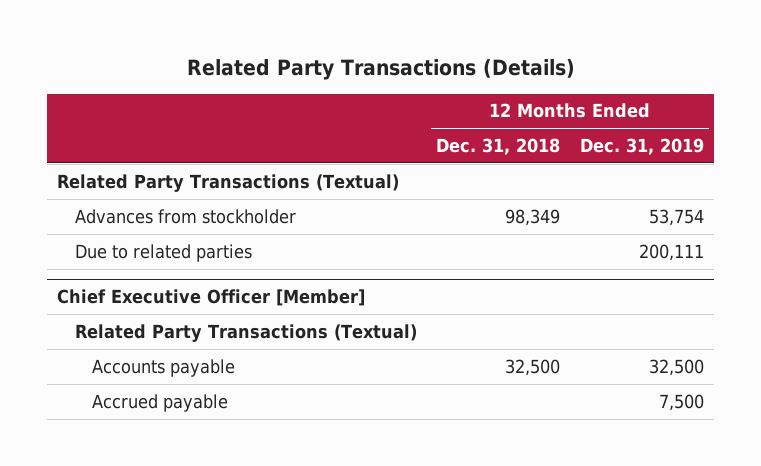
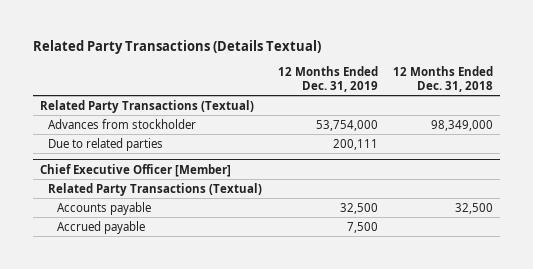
- Related Party Transactions (Details)
+ Related Party Transactions (Details Textual)
- | 12 Months Ended Dec. 31, 2018 | 12 Months Ended Dec. 31, 2019
+ | 12 Months Ended Dec. 31, 2019 | 12 Months Ended Dec. 31, 2018
- Advances from stockholder | 98,349 | 53,754
+ Advances from stockholder | 53,754,000 | 98,349,000

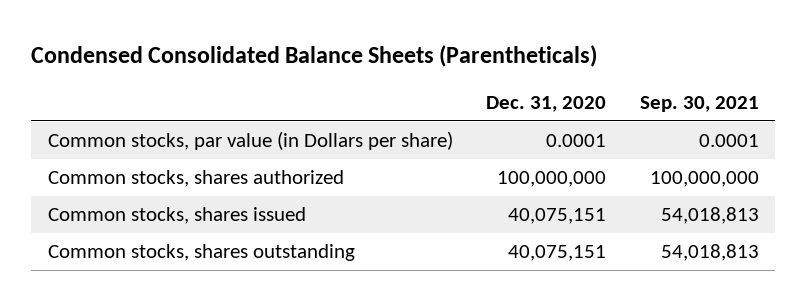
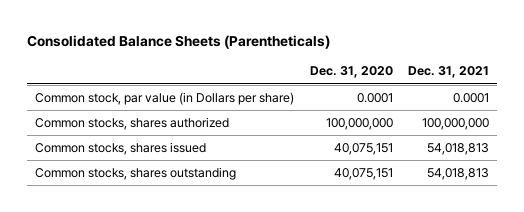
- Condensed Consolidated Balance Sheets (Parentheticals)
+ Consolidated Balance Sheets (Parentheticals)
- | Dec. 31, 2020 | Sep. 30, 2021
+ | Dec. 31, 2020 | Dec. 31, 2021
- Common stocks, par value (in Dollars per share) | 0.0001 | 0.0001
+ Common stock, par value (in Dollars per share) | 0.0001 | 0.0001

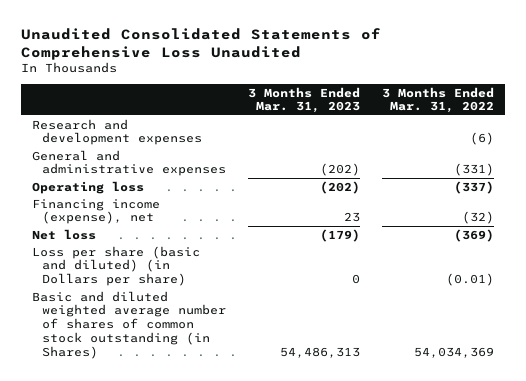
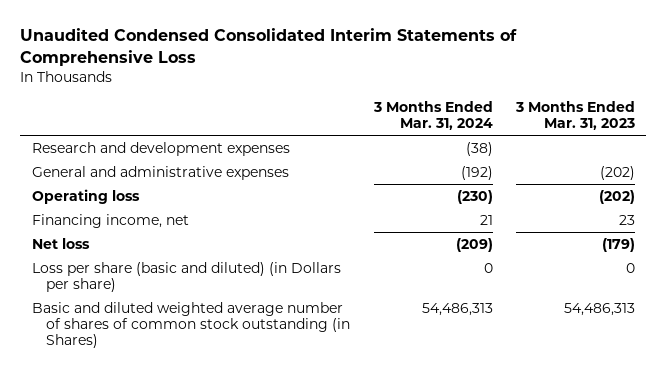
- Unaudited Consolidated Statements of Comprehensive Loss Unaudited
+ Unaudited Condensed Consolidated Interim Statements of Comprehensive Loss
- | 3 Months Ended Mar. 31, 2023 | 3 Months Ended Mar. 31, 2022
+ | 3 Months Ended Mar. 31, 2024 | 3 Months Ended Mar. 31, 2023
- Financing income (expense), net | 23 | (32)
+ Financing income, net | 21 | 23

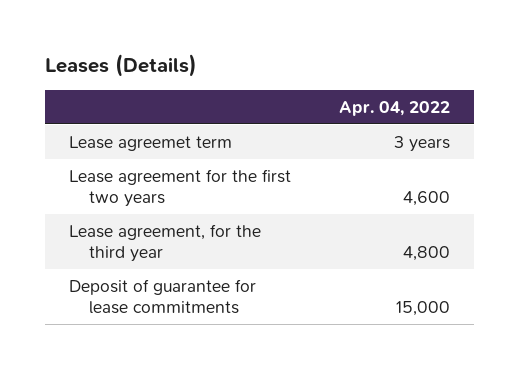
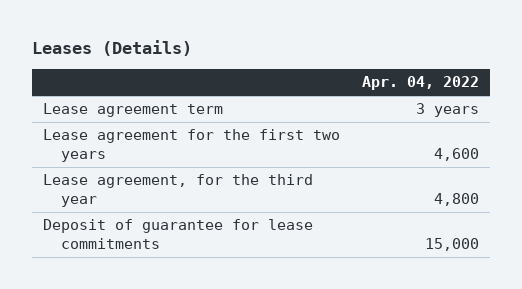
- Lease agreemet term | 3 years
+ Lease agreement term | 3 years

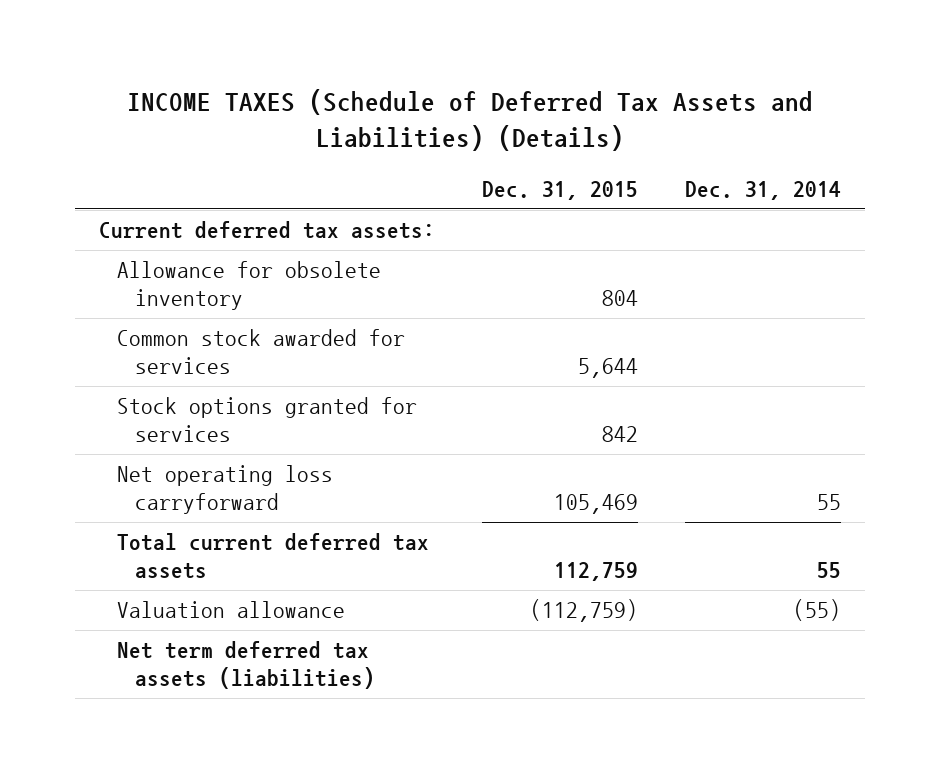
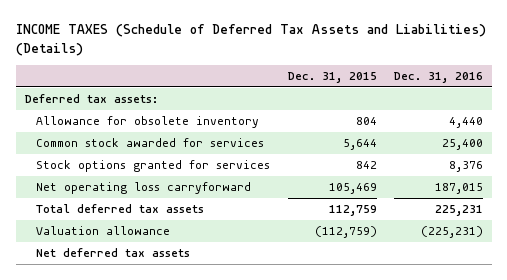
- | Dec. 31, 2015 | Dec. 31, 2014
+ | Dec. 31, 2015 | Dec. 31, 2016
- Current deferred tax assets:
+ Deferred tax assets:
- Total current deferred tax assets | 112,759 | 55
+ Total deferred tax assets | 112,759 | 225,231
- Net term deferred tax assets (liabilities)
+ Net deferred tax assets

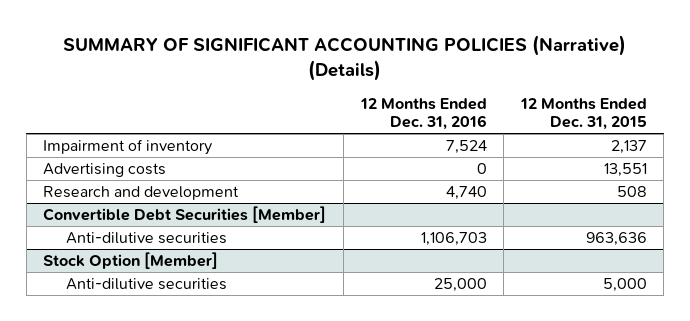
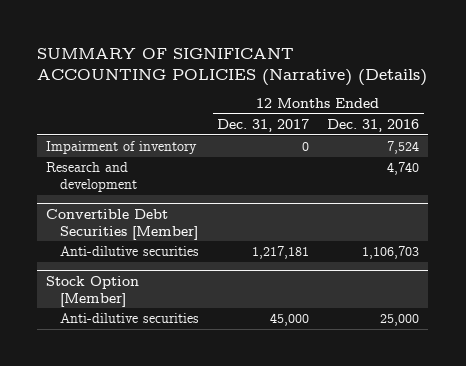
- | 12 Months Ended Dec. 31, 2016 | 12 Months Ended Dec. 31, 2015
+ | 12 Months Ended Dec. 31, 2017 | 12 Months Ended Dec. 31, 2016
- Advertising costs | 0 | 13,551

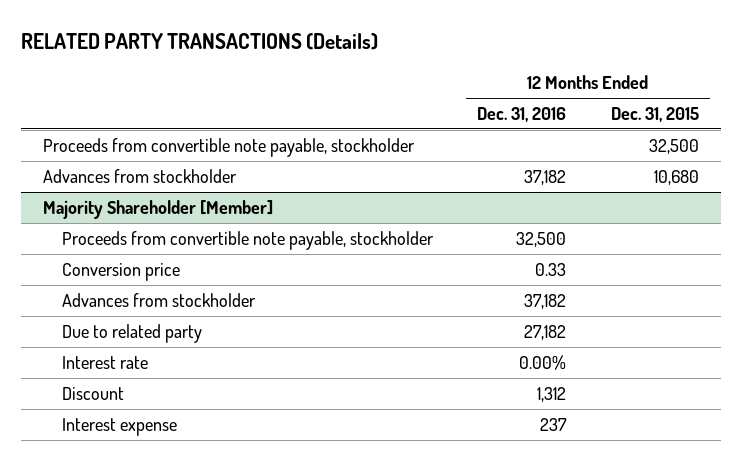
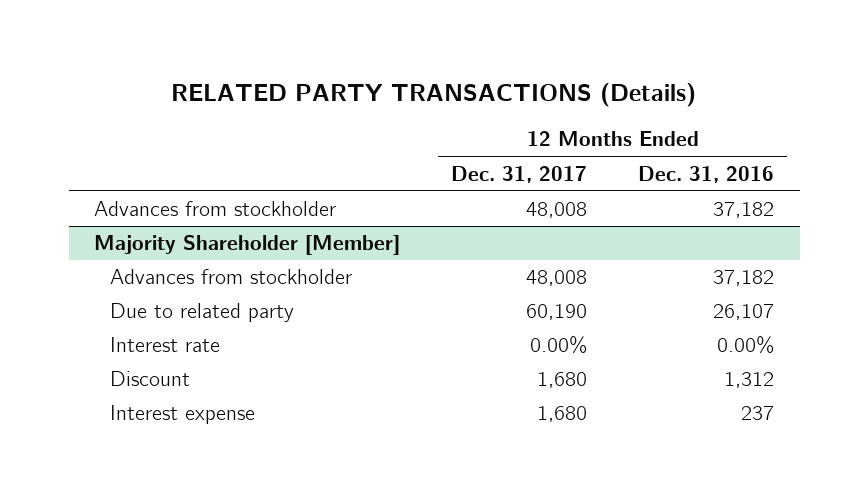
- | 12 Months Ended Dec. 31, 2016 | 12 Months Ended Dec. 31, 2015
+ | 12 Months Ended Dec. 31, 2017 | 12 Months Ended Dec. 31, 2016
- Proceeds from convertible note payable, stockholder | | 32,500
@ Majority Shareholder [Member]
- Proceeds from convertible note payable, stockholder | 32,500 |
- Conversion price | 0.33 |
- Due to related party | 27,182 |
+ Due to related party | 60,190 | 26,107

